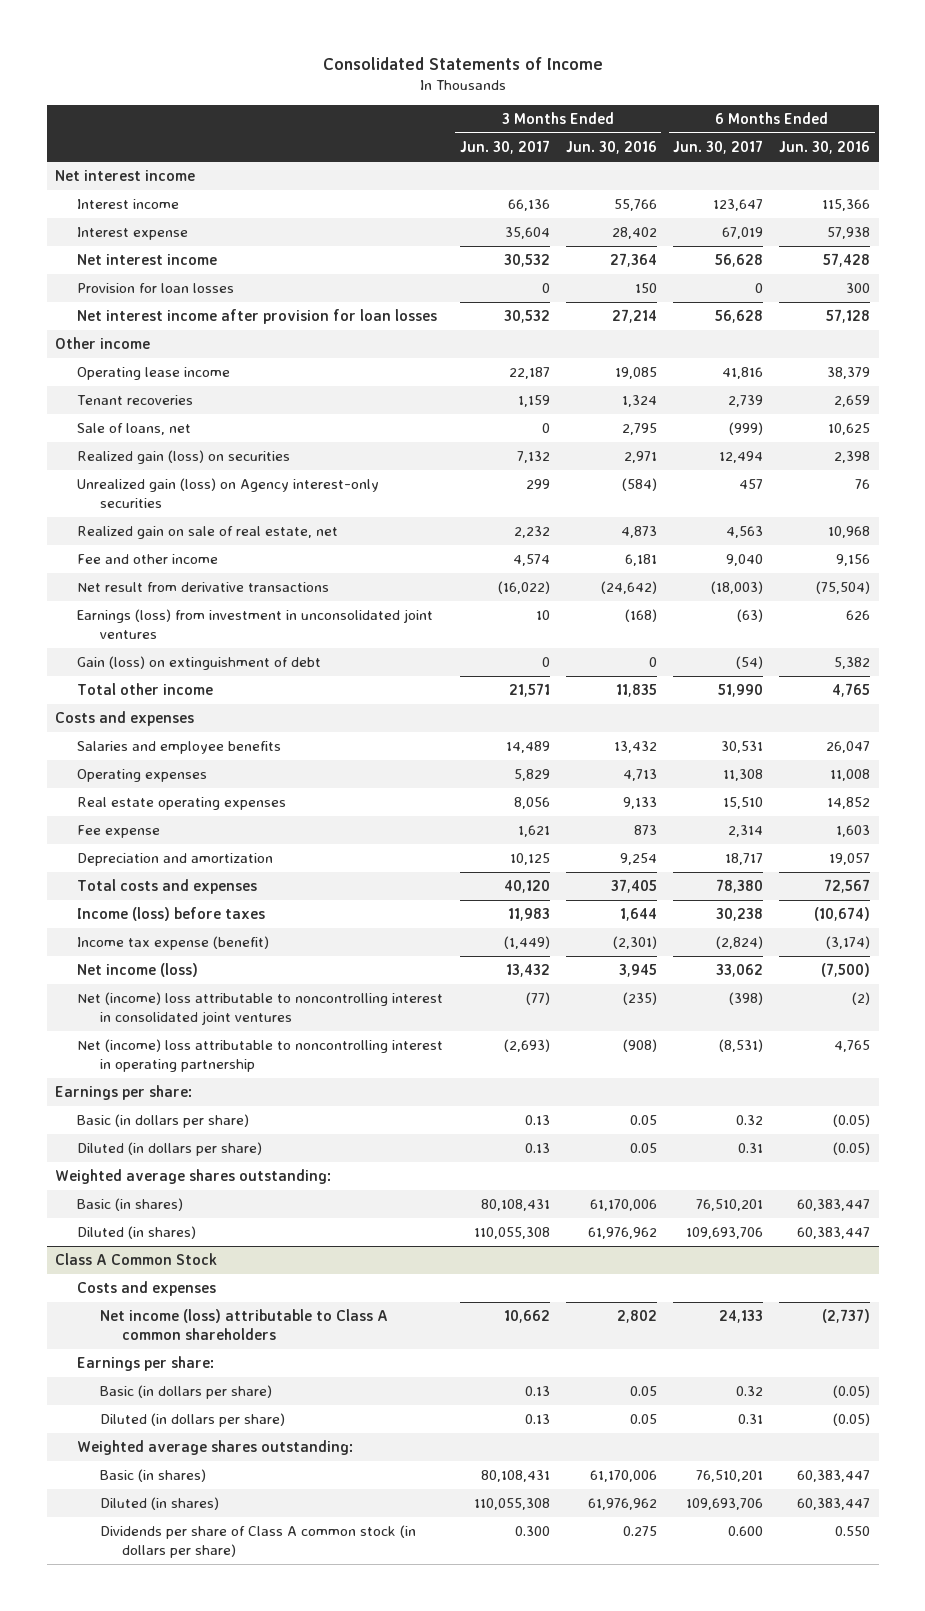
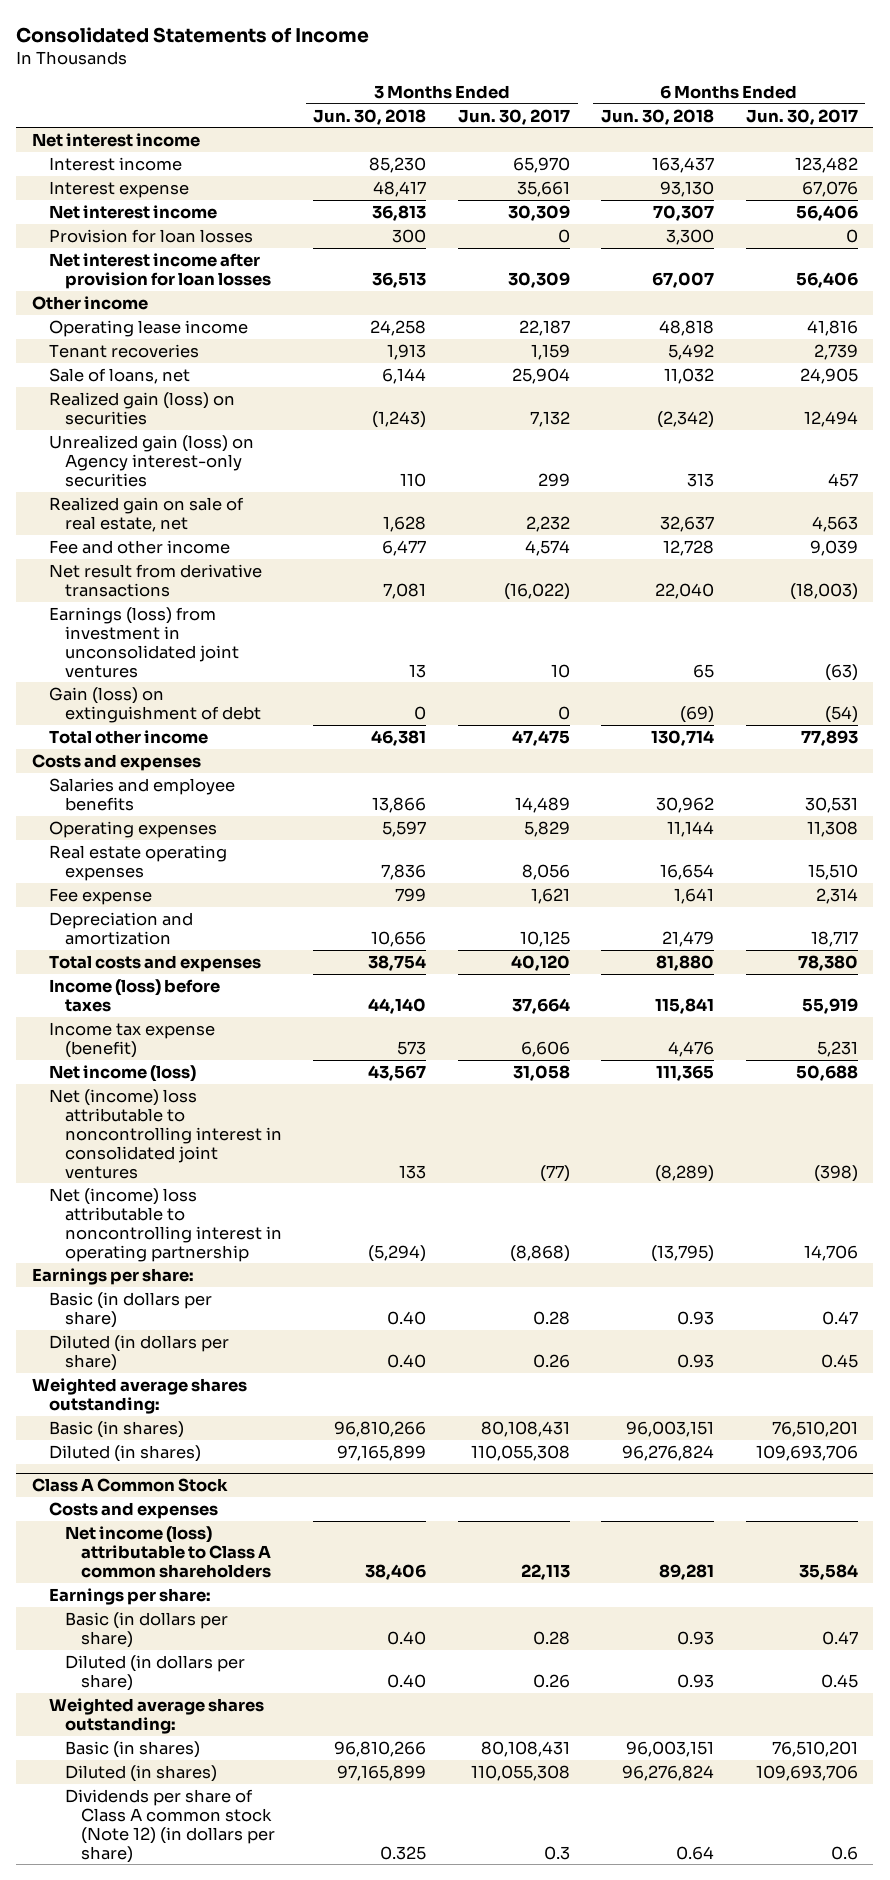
- | 3 Months Ended Jun. 30, 2017 | 3 Months Ended Jun. 30, 2016 | 6 Months Ended Jun. 30, 2017 | 6 Months Ended Jun. 30, 2016
+ | 3 Months Ended Jun. 30, 2018 | 3 Months Ended Jun. 30, 2017 | 6 Months Ended Jun. 30, 2018 | 6 Months Ended Jun. 30, 2017
- Interest income | 66,136 | 55,766 | 123,647 | 115,366
- Interest expense | 35,604 | 28,402 | 67,019 | 57,938
- Net interest income | 30,532 | 27,364 | 56,628 | 57,428
+ Interest income | 85,230 | 65,970 | 163,437 | 123,482
+ Interest expense | 48,417 | 35,661 | 93,130 | 67,076
+ Net interest income | 36,813 | 30,309 | 70,307 | 56,406
- Net interest income after provision for loan losses | 30,532 | 27,214 | 56,628 | 57,128
+ Net interest income after provision for loan losses | 36,513 | 30,309 | 67,007 | 56,406
- Sale of loans, net | 0 | 2,795 | (999) | 10,625
+ Sale of loans, net | 6,144 | 25,904 | 11,032 | 24,905
- Fee and other income | 4,574 | 6,181 | 9,040 | 9,156
+ Fee and other income | 6,477 | 4,574 | 12,728 | 9,039
- Total other income | 21,571 | 11,835 | 51,990 | 4,765
+ Total other income | 46,381 | 47,475 | 130,714 | 77,893
- Income (loss) before taxes | 11,983 | 1,644 | 30,238 | (10,674)
- Income tax expense (benefit) | (1,449) | (2,301) | (2,824) | (3,174)
- Net income (loss) | 13,432 | 3,945 | 33,062 | (7,500)
+ Income (loss) before taxes | 44,140 | 37,664 | 115,841 | 55,919
+ Income tax expense (benefit) | 573 | 6,606 | 4,476 | 5,231
+ Net income (loss) | 43,567 | 31,058 | 111,365 | 50,688
- Net (income) loss attributable to noncontrolling interest in operating partnership | (2,693) | (908) | (8,531) | 4,765
+ Net (income) loss attributable to noncontrolling interest in operating partnership | (5,294) | (8,868) | (13,795) | 14,706
- Basic (in dollars per share) | 0.13 | 0.05 | 0.32 | (0.05)
- Diluted (in dollars per share) | 0.13 | 0.05 | 0.31 | (0.05)
+ Basic (in dollars per share) | 0.40 | 0.28 | 0.93 | 0.47
+ Diluted (in dollars per share) | 0.40 | 0.26 | 0.93 | 0.45
@ Class A Common Stock
- Net income (loss) attributable to Class A common shareholders | 10,662 | 2,802 | 24,133 | (2,737)
+ Net income (loss) attributable to Class A common shareholders | 38,406 | 22,113 | 89,281 | 35,584
- Basic (in dollars per share) | 0.13 | 0.05 | 0.32 | (0.05)
- Diluted (in dollars per share) | 0.13 | 0.05 | 0.31 | (0.05)
+ Basic (in dollars per share) | 0.40 | 0.28 | 0.93 | 0.47
+ Diluted (in dollars per share) | 0.40 | 0.26 | 0.93 | 0.45
- Dividends per share of Class A common stock (in dollars per share) | 0.300 | 0.275 | 0.600 | 0.550
+ Dividends per share of Class A common stock (Note 12) (in dollars per share) | 0.325 | 0.3 | 0.64 | 0.6

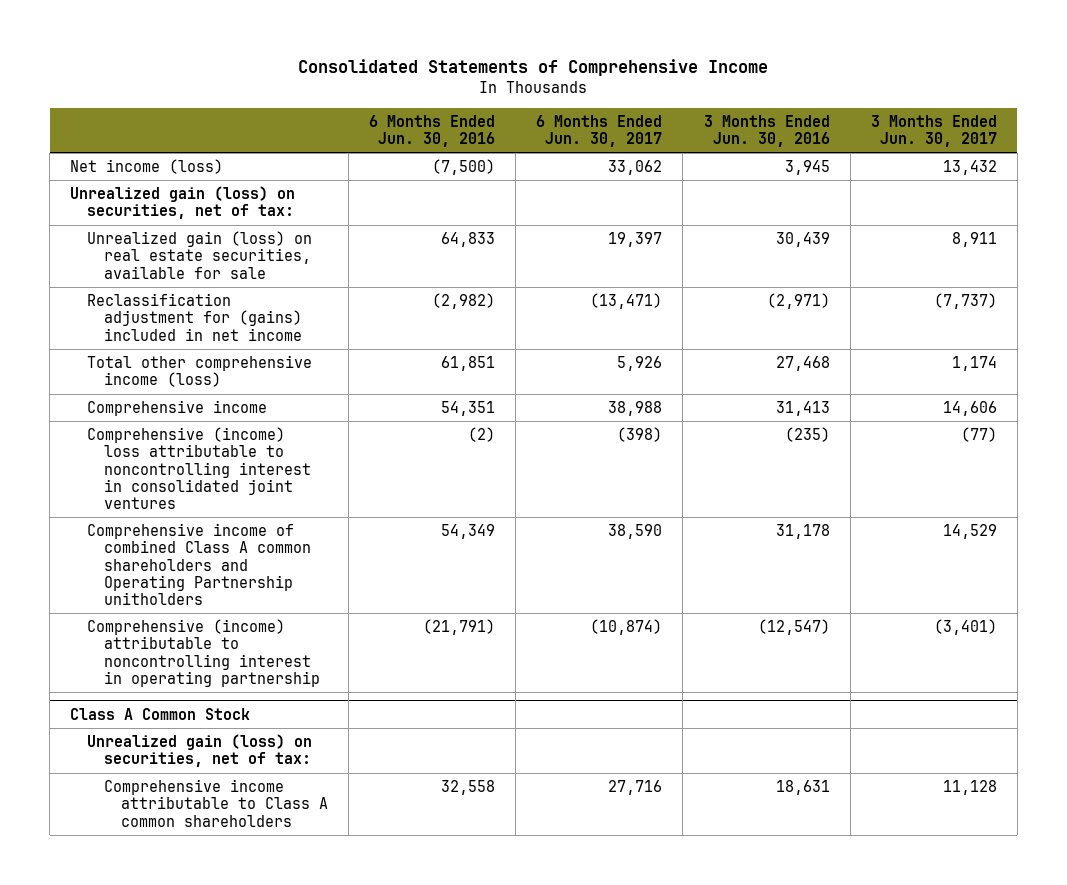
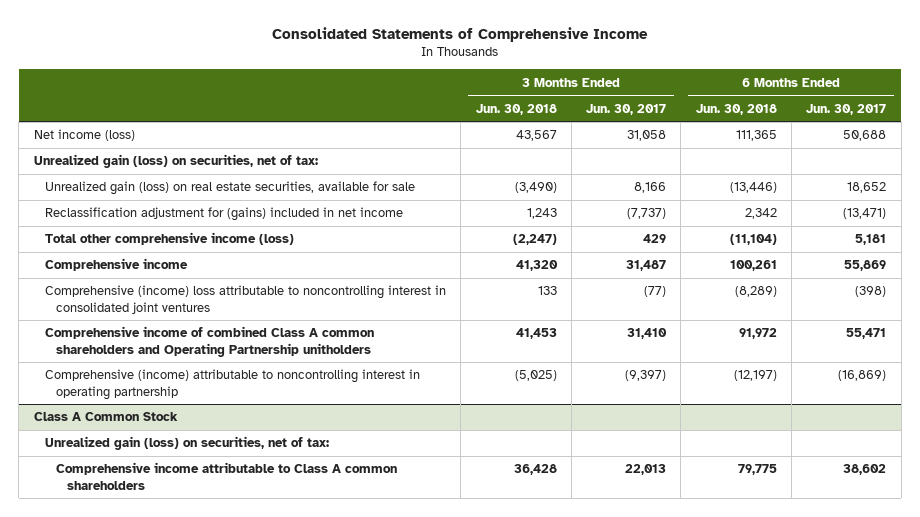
- | 6 Months Ended Jun. 30, 2016 | 6 Months Ended Jun. 30, 2017 | 3 Months Ended Jun. 30, 2016 | 3 Months Ended Jun. 30, 2017
+ | 3 Months Ended Jun. 30, 2018 | 3 Months Ended Jun. 30, 2017 | 6 Months Ended Jun. 30, 2018 | 6 Months Ended Jun. 30, 2017
- Net income (loss) | (7,500) | 33,062 | 3,945 | 13,432
+ Net income (loss) | 43,567 | 31,058 | 111,365 | 50,688
- Unrealized gain (loss) on real estate securities, available for sale | 64,833 | 19,397 | 30,439 | 8,911
+ Unrealized gain (loss) on real estate securities, available for sale | (3,490) | 8,166 | (13,446) | 18,652
- Total other comprehensive income (loss) | 61,851 | 5,926 | 27,468 | 1,174
- Comprehensive income | 54,351 | 38,988 | 31,413 | 14,606
+ Total other comprehensive income (loss) | (2,247) | 429 | (11,104) | 5,181
+ Comprehensive income | 41,320 | 31,487 | 100,261 | 55,869
- Comprehensive income of combined Class A common shareholders and Operating Partnership unitholders | 54,349 | 38,590 | 31,178 | 14,529
- Comprehensive (income) attributable to noncontrolling interest in operating partnership | (21,791) | (10,874) | (12,547) | (3,401)
+ Comprehensive income of combined Class A common shareholders and Operating Partnership unitholders | 41,453 | 31,410 | 91,972 | 55,471
+ Comprehensive (income) attributable to noncontrolling interest in operating partnership | (5,025) | (9,397) | (12,197) | (16,869)
@ Class A Common Stock
- Comprehensive income attributable to Class A common shareholders | 32,558 | 27,716 | 18,631 | 11,128
+ Comprehensive income attributable to Class A common shareholders | 36,428 | 22,013 | 79,775 | 38,602

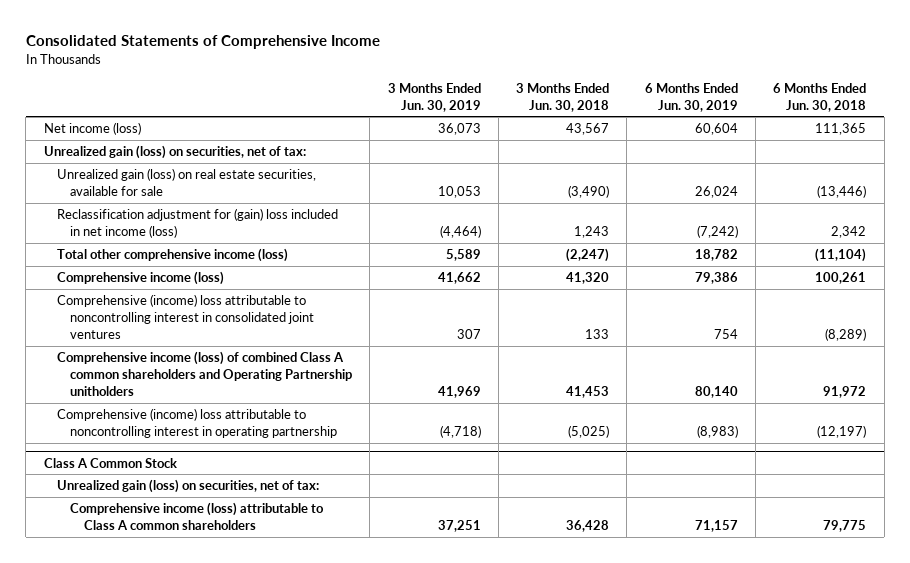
- | 3 Months Ended Jun. 30, 2018 | 3 Months Ended Jun. 30, 2017 | 6 Months Ended Jun. 30, 2018 | 6 Months Ended Jun. 30, 2017
+ | 3 Months Ended Jun. 30, 2019 | 3 Months Ended Jun. 30, 2018 | 6 Months Ended Jun. 30, 2019 | 6 Months Ended Jun. 30, 2018
- Reclassification adjustment for (gains) included in net income | 1,243 | (7,737) | 2,342 | (13,471)
+ Reclassification adjustment for (gain) loss included in net income (loss) | (4,464) | 1,243 | (7,242) | 2,342
- Comprehensive income | 41,320 | 31,487 | 100,261 | 55,869
+ Comprehensive income (loss) | 41,662 | 41,320 | 79,386 | 100,261
- Comprehensive income of combined Class A common shareholders and Operating Partnership unitholders | 41,453 | 31,410 | 91,972 | 55,471
- Comprehensive (income) attributable to noncontrolling interest in operating partnership | (5,025) | (9,397) | (12,197) | (16,869)
+ Comprehensive income (loss) of combined Class A common shareholders and Operating Partnership unitholders | 41,969 | 41,453 | 80,140 | 91,972
+ Comprehensive (income) loss attributable to noncontrolling interest in operating partnership | (4,718) | (5,025) | (8,983) | (12,197)
@ Class A Common Stock
- Comprehensive income attributable to Class A common shareholders | 36,428 | 22,013 | 79,775 | 38,602
+ Comprehensive income (loss) attributable to Class A common shareholders | 37,251 | 36,428 | 71,157 | 79,775

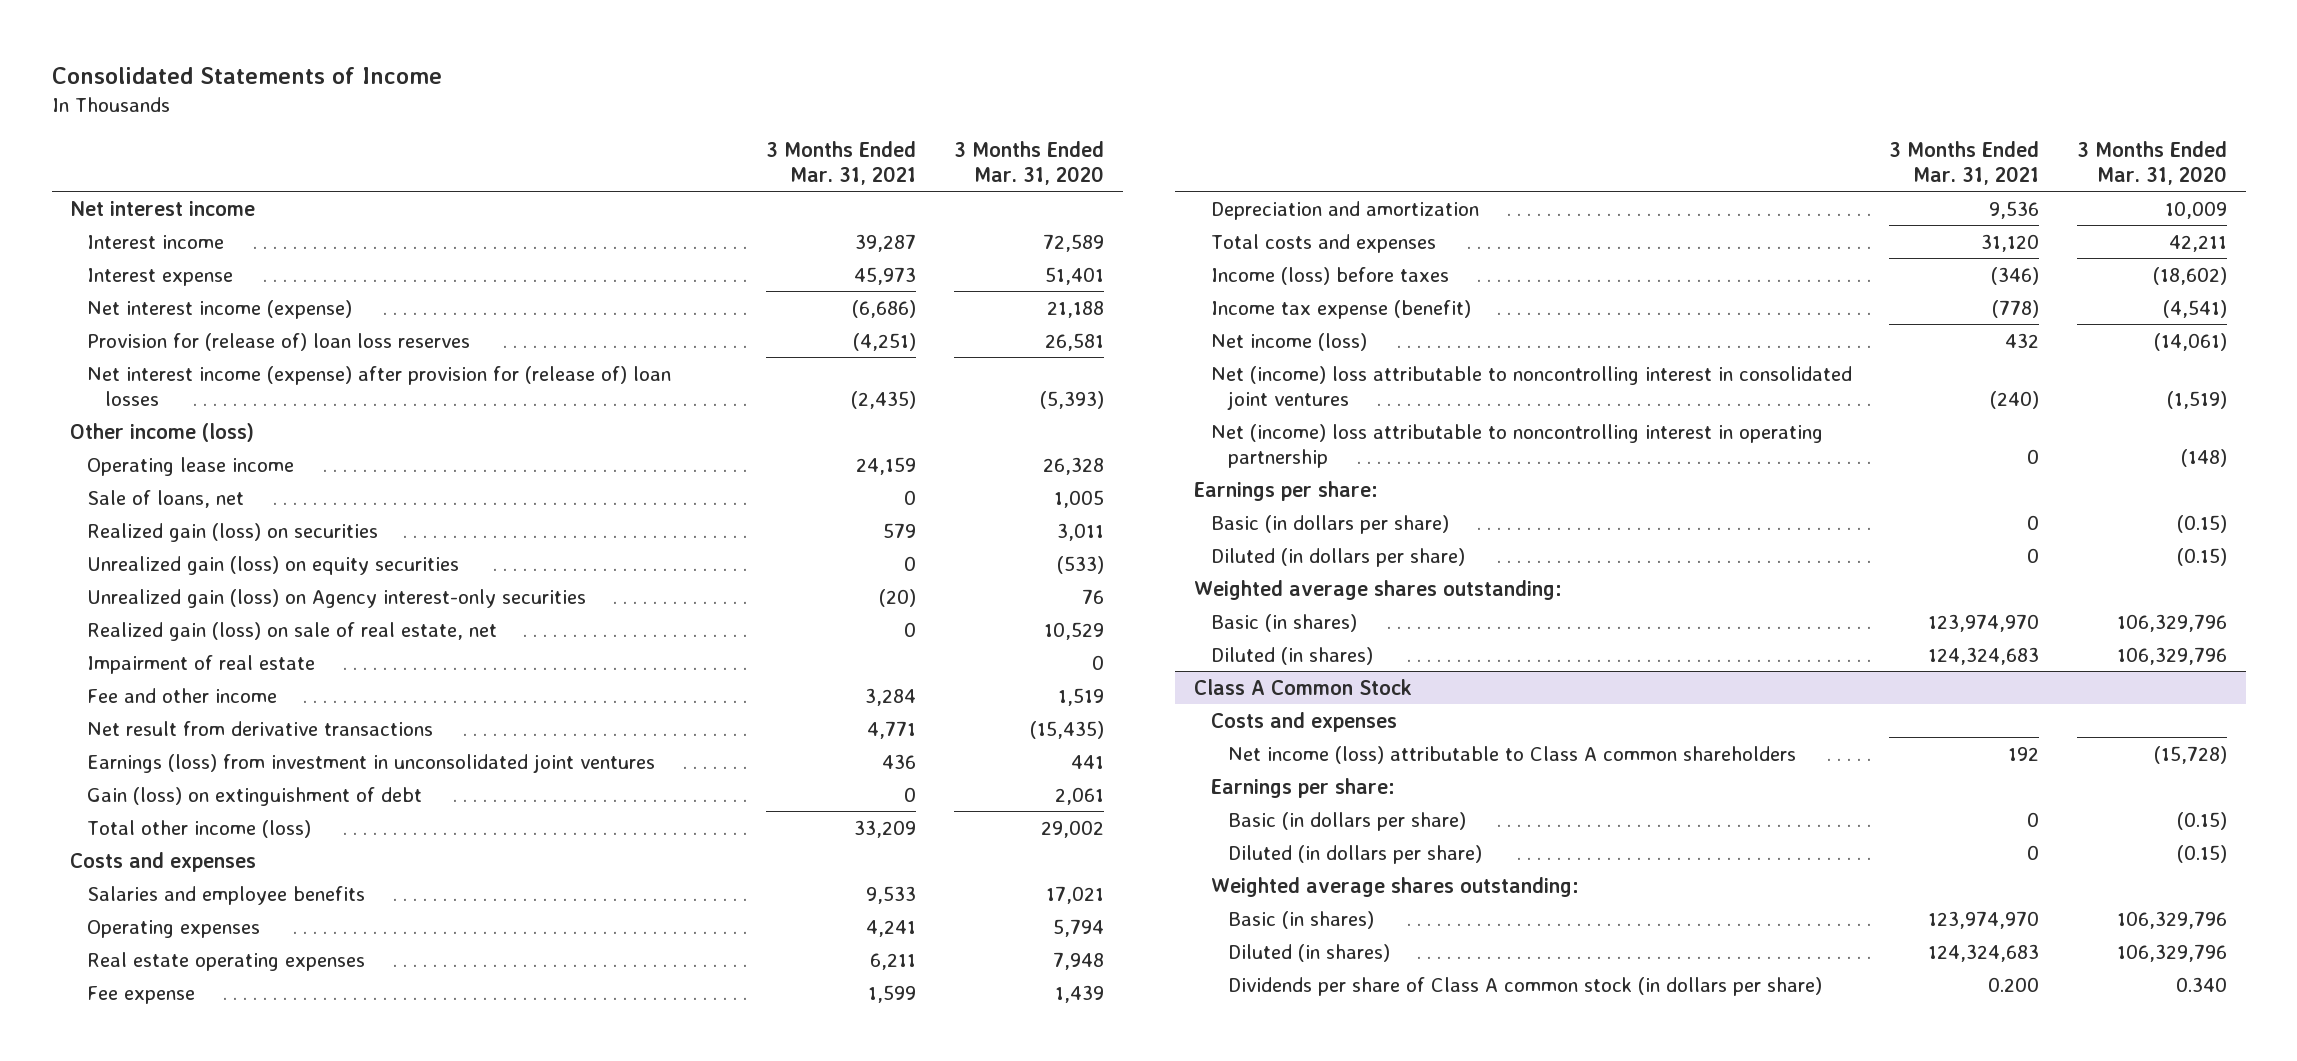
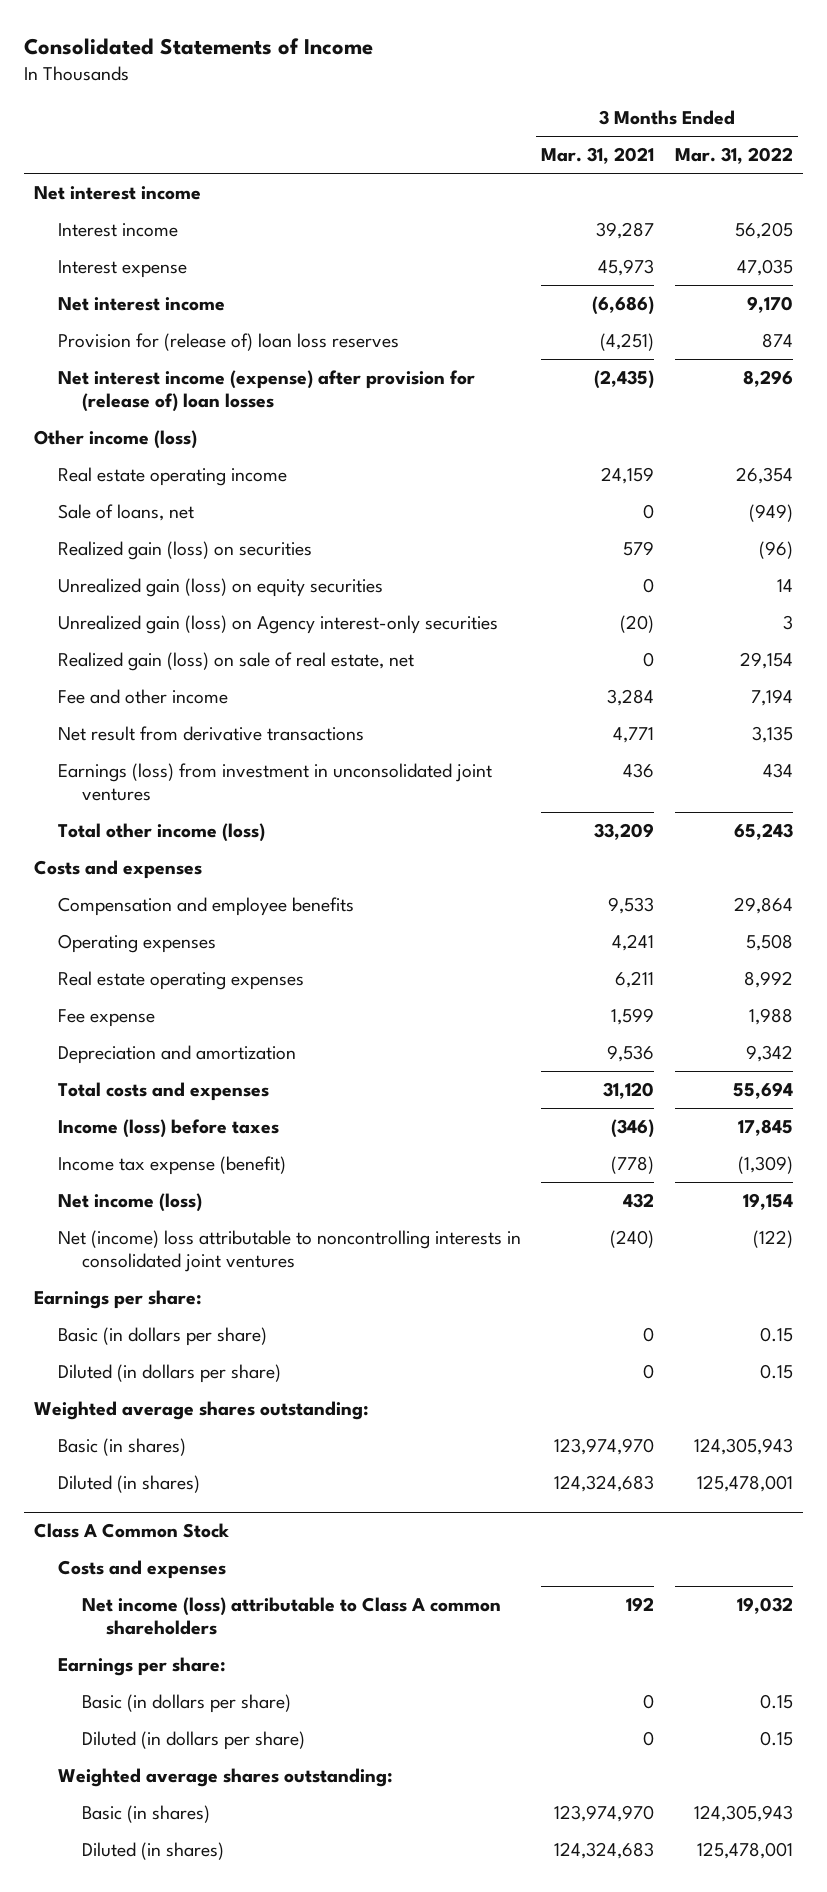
- | 3 Months Ended Mar. 31, 2021 | 3 Months Ended Mar. 31, 2020
+ | 3 Months Ended Mar. 31, 2021 | 3 Months Ended Mar. 31, 2022
- Net interest income (expense) | (6,686) | 21,188
+ Net interest income | (6,686) | 9,170
- Operating lease income | 24,159 | 26,328
+ Real estate operating income | 24,159 | 26,354
- Impairment of real estate | | 0
- Gain (loss) on extinguishment of debt | 0 | 2,061
- Salaries and employee benefits | 9,533 | 17,021
+ Compensation and employee benefits | 9,533 | 29,864
- Net (income) loss attributable to noncontrolling interest in consolidated joint ventures | (240) | (1,519)
- Net (income) loss attributable to noncontrolling interest in operating partnership | 0 | (148)
+ Net (income) loss attributable to noncontrolling interests in consolidated joint ventures | (240) | (122)
@ Class A Common Stock
- Dividends per share of Class A common stock (in dollars per share) | 0.200 | 0.340

